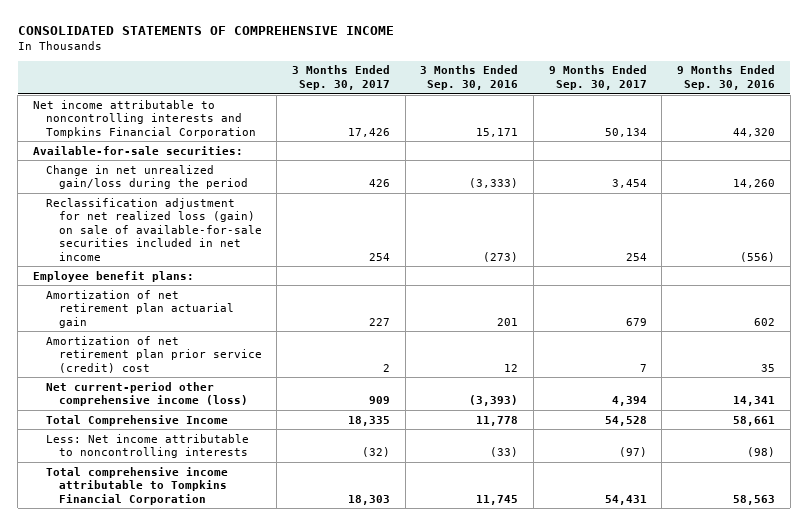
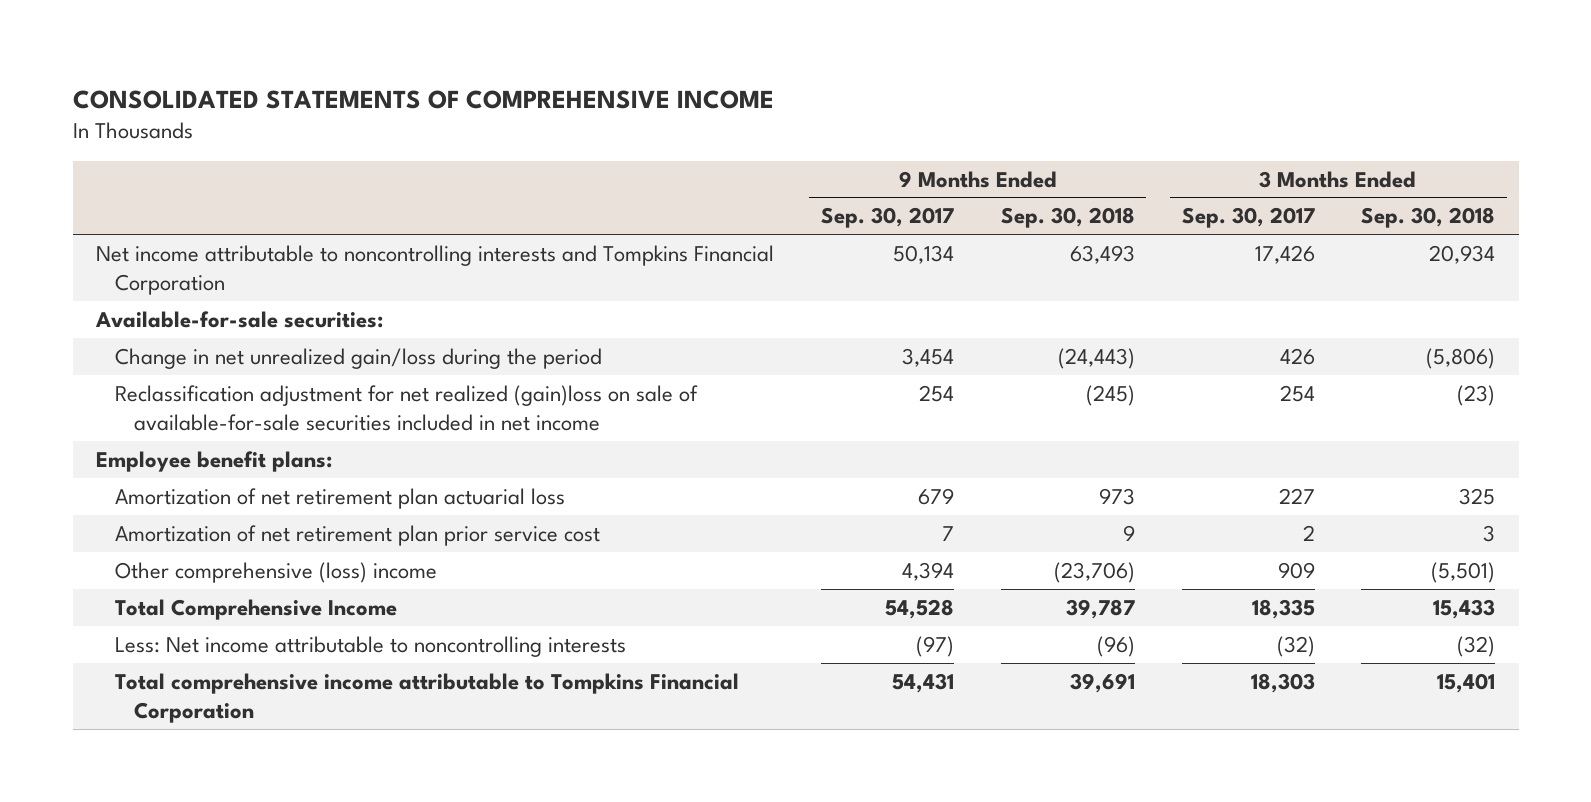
- | 3 Months Ended Sep. 30, 2017 | 3 Months Ended Sep. 30, 2016 | 9 Months Ended Sep. 30, 2017 | 9 Months Ended Sep. 30, 2016
+ | 9 Months Ended Sep. 30, 2017 | 9 Months Ended Sep. 30, 2018 | 3 Months Ended Sep. 30, 2017 | 3 Months Ended Sep. 30, 2018
- Reclassification adjustment for net realized loss (gain) on sale of available-for-sale securities included in net income | 254 | (273) | 254 | (556)
+ Reclassification adjustment for net realized (gain)loss on sale of available-for-sale securities included in net income | 254 | (245) | 254 | (23)
- Amortization of net retirement plan actuarial gain | 227 | 201 | 679 | 602
- Amortization of net retirement plan prior service (credit) cost | 2 | 12 | 7 | 35
- Net current-period other comprehensive income (loss) | 909 | (3,393) | 4,394 | 14,341
+ Amortization of net retirement plan actuarial loss | 679 | 973 | 227 | 325
+ Amortization of net retirement plan prior service cost | 7 | 9 | 2 | 3
+ Other comprehensive (loss) income | 4,394 | (23,706) | 909 | (5,501)

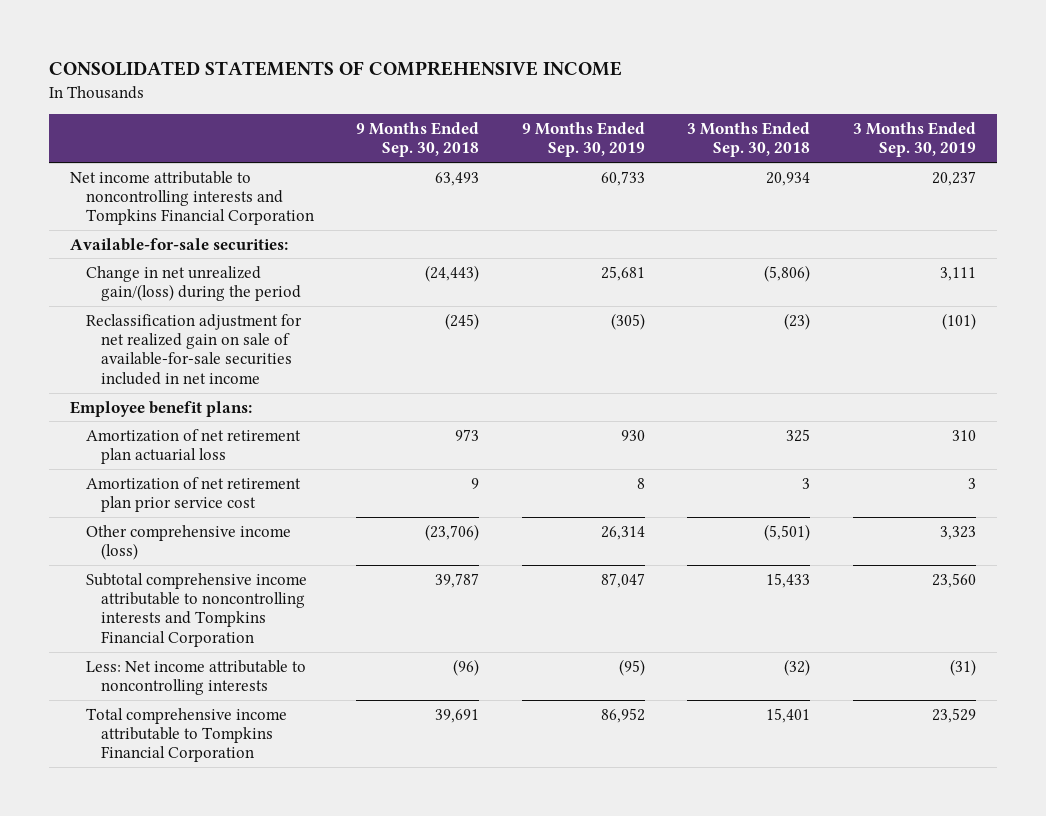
- | 9 Months Ended Sep. 30, 2017 | 9 Months Ended Sep. 30, 2018 | 3 Months Ended Sep. 30, 2017 | 3 Months Ended Sep. 30, 2018
+ | 9 Months Ended Sep. 30, 2018 | 9 Months Ended Sep. 30, 2019 | 3 Months Ended Sep. 30, 2018 | 3 Months Ended Sep. 30, 2019
- Change in net unrealized gain/loss during the period | 3,454 | (24,443) | 426 | (5,806)
- Reclassification adjustment for net realized (gain)loss on sale of available-for-sale securities included in net income | 254 | (245) | 254 | (23)
+ Change in net unrealized gain/(loss) during the period | (24,443) | 25,681 | (5,806) | 3,111
+ Reclassification adjustment for net realized gain on sale of available-for-sale securities included in net income | (245) | (305) | (23) | (101)
- Other comprehensive (loss) income | 4,394 | (23,706) | 909 | (5,501)
- Total Comprehensive Income | 54,528 | 39,787 | 18,335 | 15,433
+ Other comprehensive income (loss) | (23,706) | 26,314 | (5,501) | 3,323
+ Subtotal comprehensive income attributable to noncontrolling interests and Tompkins Financial Corporation | 39,787 | 87,047 | 15,433 | 23,560

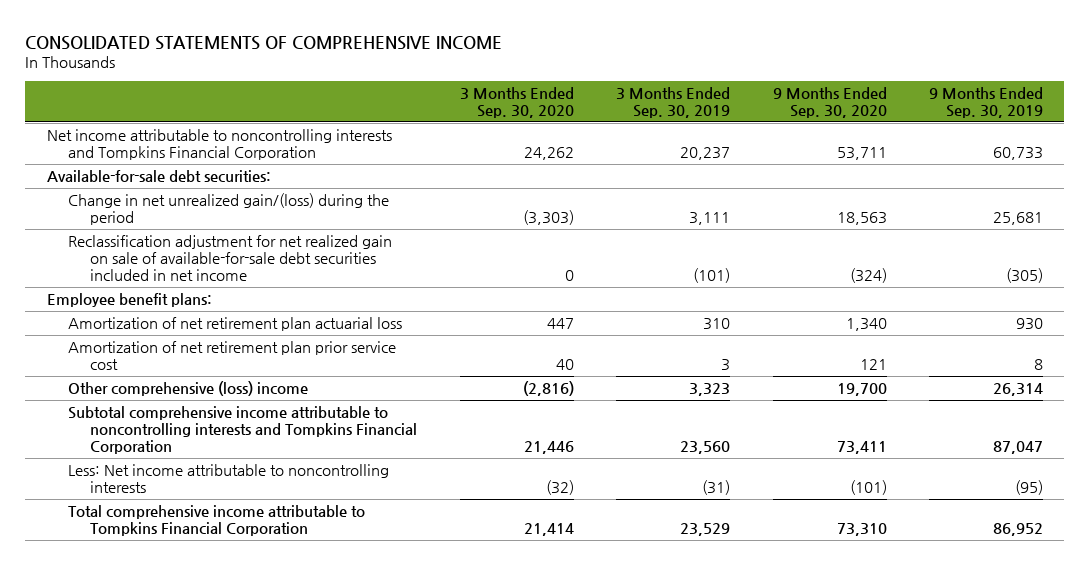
- | 9 Months Ended Sep. 30, 2018 | 9 Months Ended Sep. 30, 2019 | 3 Months Ended Sep. 30, 2018 | 3 Months Ended Sep. 30, 2019
+ | 3 Months Ended Sep. 30, 2020 | 3 Months Ended Sep. 30, 2019 | 9 Months Ended Sep. 30, 2020 | 9 Months Ended Sep. 30, 2019
- Available-for-sale securities:
+ Available-for-sale debt securities:
- Reclassification adjustment for net realized gain on sale of available-for-sale securities included in net income | (245) | (305) | (23) | (101)
+ Reclassification adjustment for net realized gain on sale of available-for-sale debt securities included in net income | 0 | (101) | (324) | (305)
- Other comprehensive income (loss) | (23,706) | 26,314 | (5,501) | 3,323
+ Other comprehensive (loss) income | (2,816) | 3,323 | 19,700 | 26,314

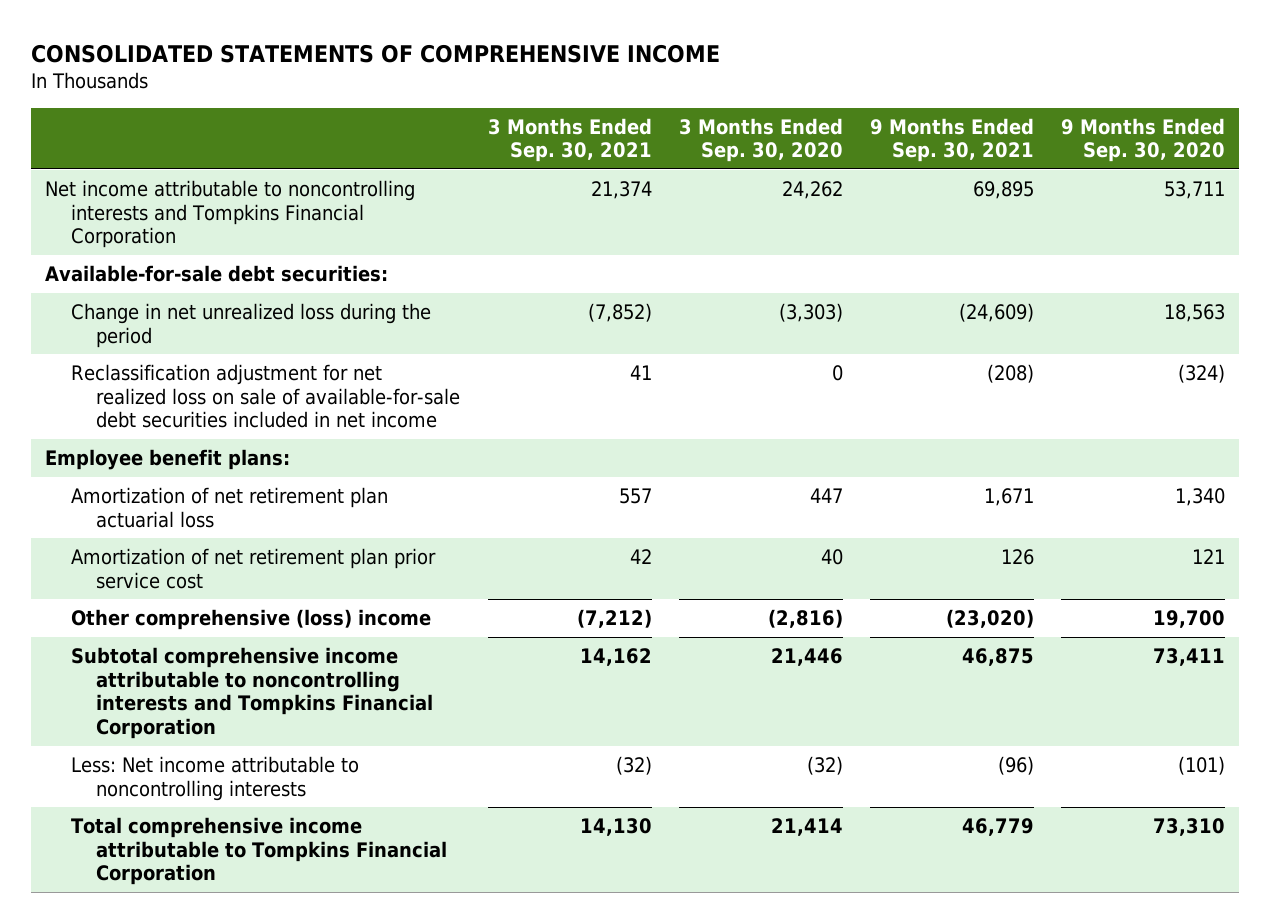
- | 3 Months Ended Sep. 30, 2020 | 3 Months Ended Sep. 30, 2019 | 9 Months Ended Sep. 30, 2020 | 9 Months Ended Sep. 30, 2019
+ | 3 Months Ended Sep. 30, 2021 | 3 Months Ended Sep. 30, 2020 | 9 Months Ended Sep. 30, 2021 | 9 Months Ended Sep. 30, 2020
- Change in net unrealized gain/(loss) during the period | (3,303) | 3,111 | 18,563 | 25,681
- Reclassification adjustment for net realized gain on sale of available-for-sale debt securities included in net income | 0 | (101) | (324) | (305)
+ Change in net unrealized loss during the period | (7,852) | (3,303) | (24,609) | 18,563
+ Reclassification adjustment for net realized loss on sale of available-for-sale debt securities included in net income | 41 | 0 | (208) | (324)

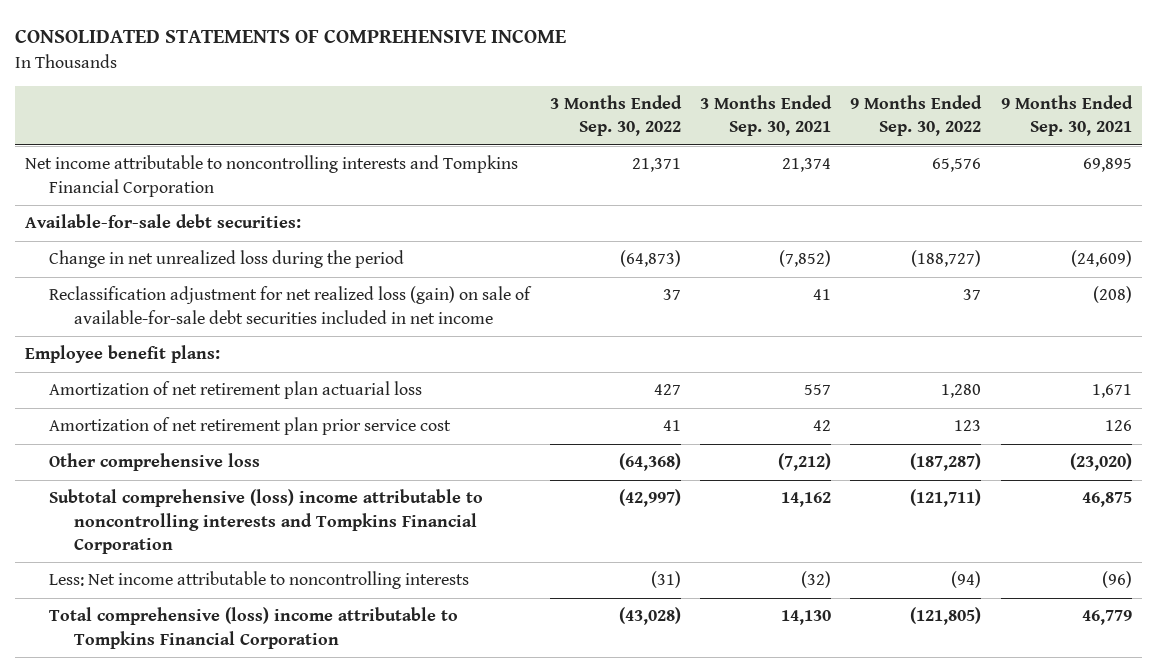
- | 3 Months Ended Sep. 30, 2021 | 3 Months Ended Sep. 30, 2020 | 9 Months Ended Sep. 30, 2021 | 9 Months Ended Sep. 30, 2020
+ | 3 Months Ended Sep. 30, 2022 | 3 Months Ended Sep. 30, 2021 | 9 Months Ended Sep. 30, 2022 | 9 Months Ended Sep. 30, 2021
- Reclassification adjustment for net realized loss on sale of available-for-sale debt securities included in net income | 41 | 0 | (208) | (324)
+ Reclassification adjustment for net realized loss (gain) on sale of available-for-sale debt securities included in net income | 37 | 41 | 37 | (208)
- Other comprehensive (loss) income | (7,212) | (2,816) | (23,020) | 19,700
- Subtotal comprehensive income attributable to noncontrolling interests and Tompkins Financial Corporation | 14,162 | 21,446 | 46,875 | 73,411
+ Other comprehensive loss | (64,368) | (7,212) | (187,287) | (23,020)
+ Subtotal comprehensive (loss) income attributable to noncontrolling interests and Tompkins Financial Corporation | (42,997) | 14,162 | (121,711) | 46,875
- Total comprehensive income attributable to Tompkins Financial Corporation | 14,130 | 21,414 | 46,779 | 73,310
+ Total comprehensive (loss) income attributable to Tompkins Financial Corporation | (43,028) | 14,130 | (121,805) | 46,779

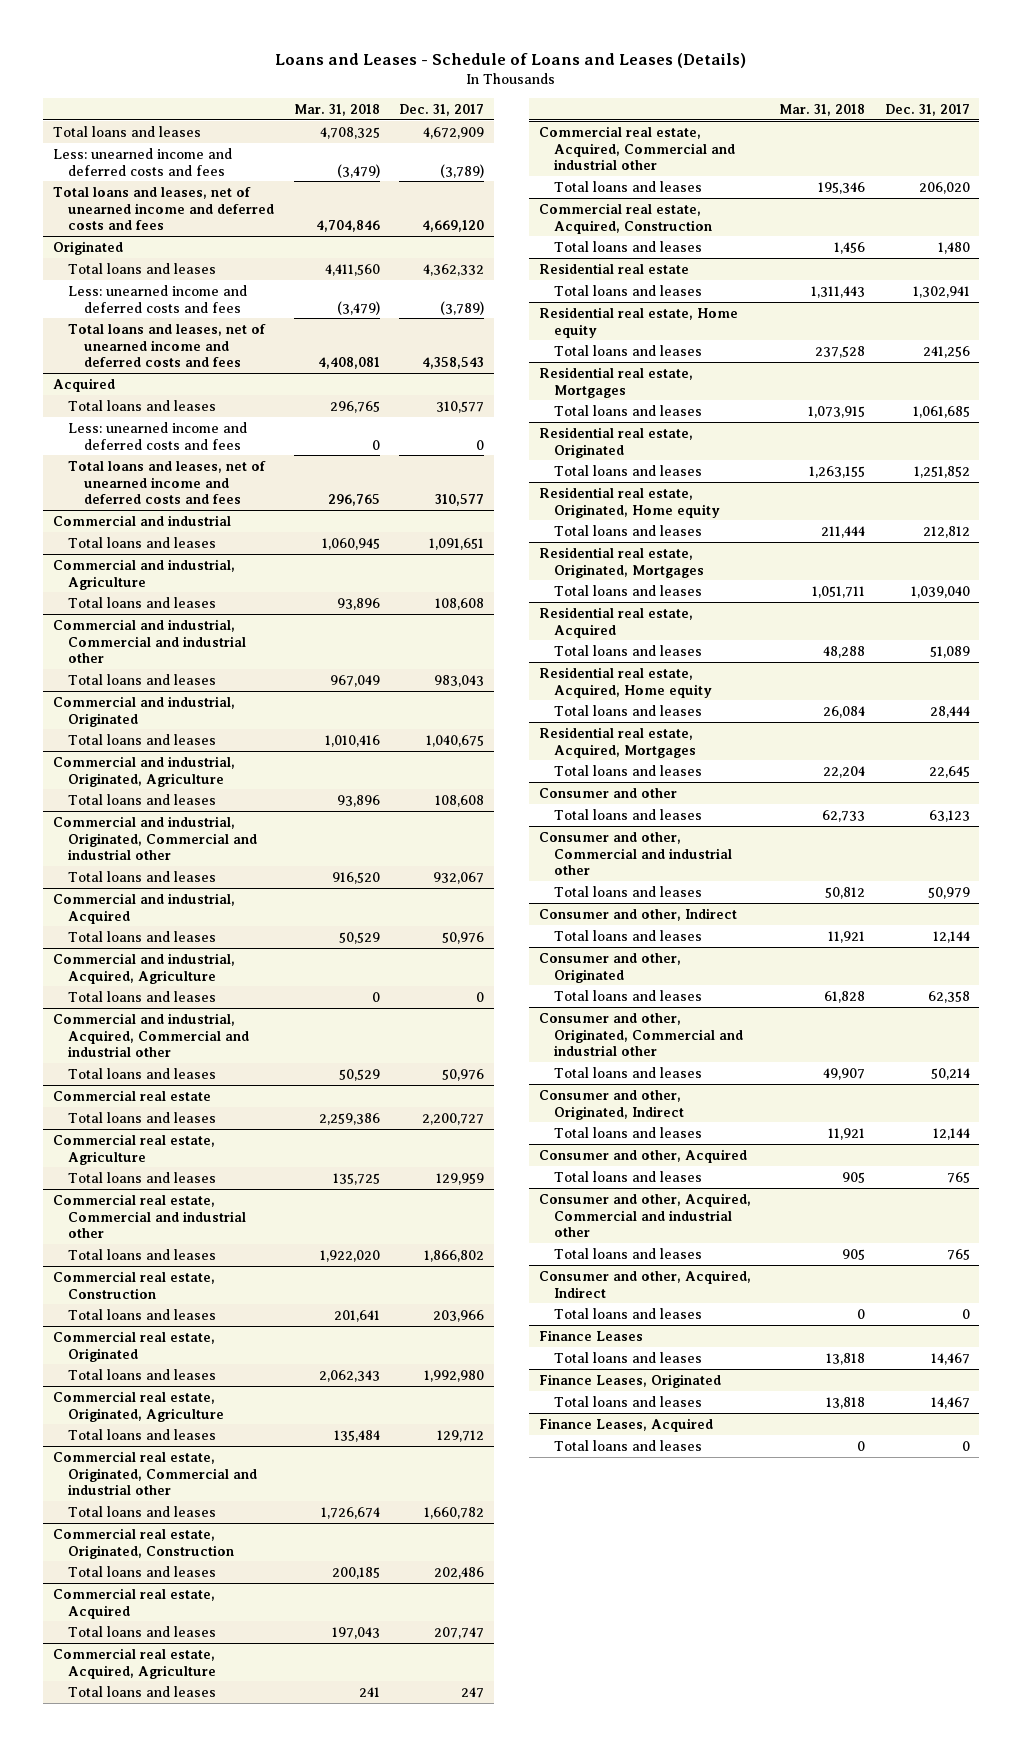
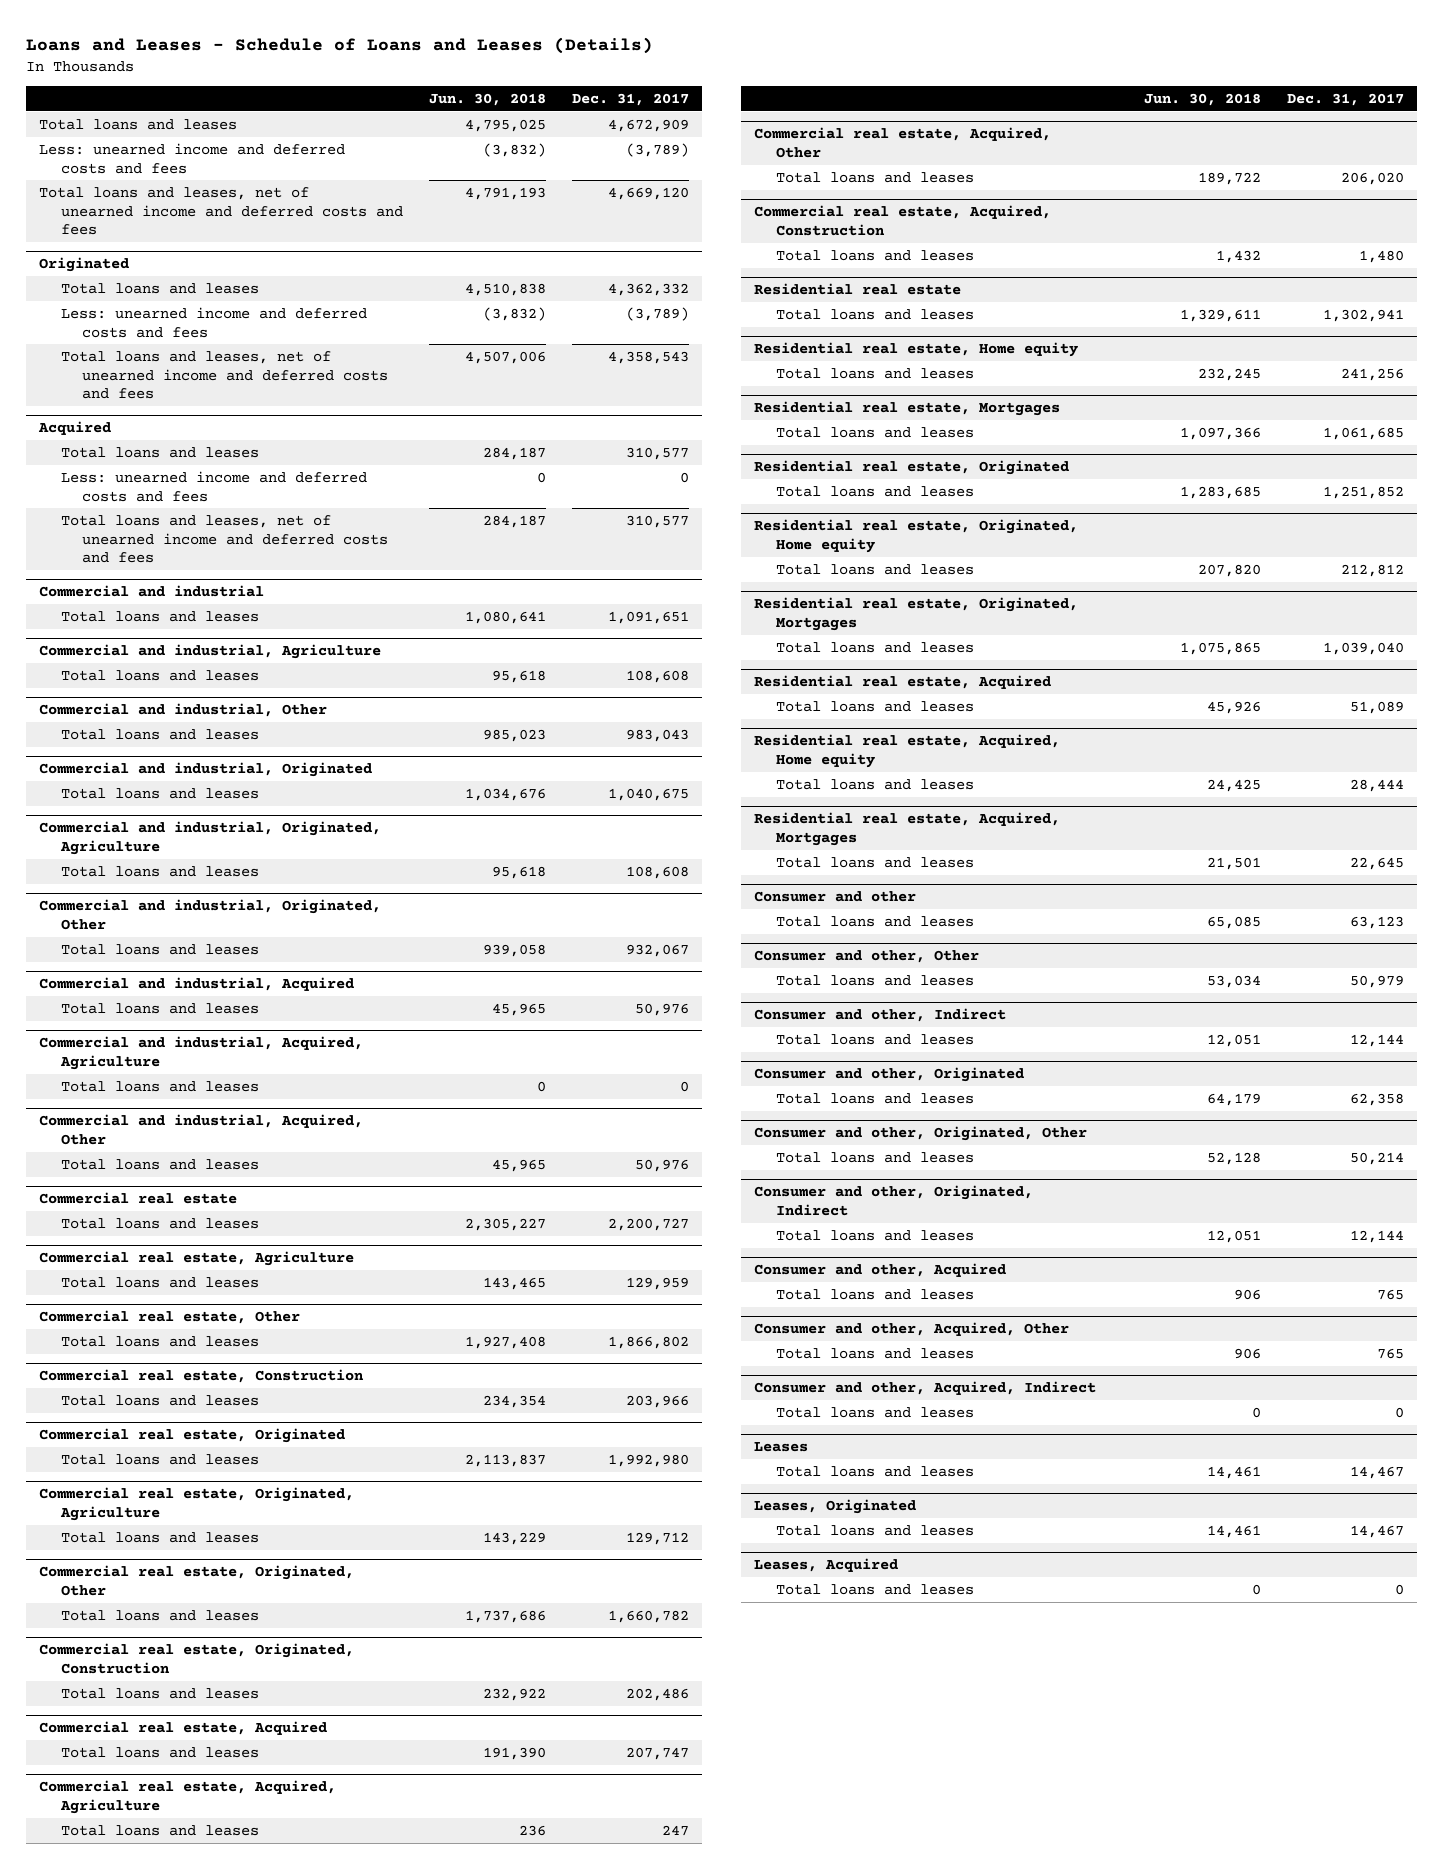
- | Mar. 31, 2018 | Dec. 31, 2017
+ | Jun. 30, 2018 | Dec. 31, 2017
- Commercial and industrial, Commercial and industrial other
+ Commercial and industrial, Other
- Commercial and industrial, Originated, Commercial and industrial other
+ Commercial and industrial, Originated, Other
- Commercial and industrial, Acquired, Commercial and industrial other
+ Commercial and industrial, Acquired, Other
- Commercial real estate, Commercial and industrial other
+ Commercial real estate, Other
- Commercial real estate, Originated, Commercial and industrial other
+ Commercial real estate, Originated, Other
- Commercial real estate, Acquired, Commercial and industrial other
+ Commercial real estate, Acquired, Other
- Consumer and other, Commercial and industrial other
+ Consumer and other, Other
- Consumer and other, Originated, Commercial and industrial other
+ Consumer and other, Originated, Other
- Consumer and other, Acquired, Commercial and industrial other
+ Consumer and other, Acquired, Other
- Finance Leases
+ Leases
- Finance Leases, Originated
+ Leases, Originated
- Finance Leases, Acquired
+ Leases, Acquired

